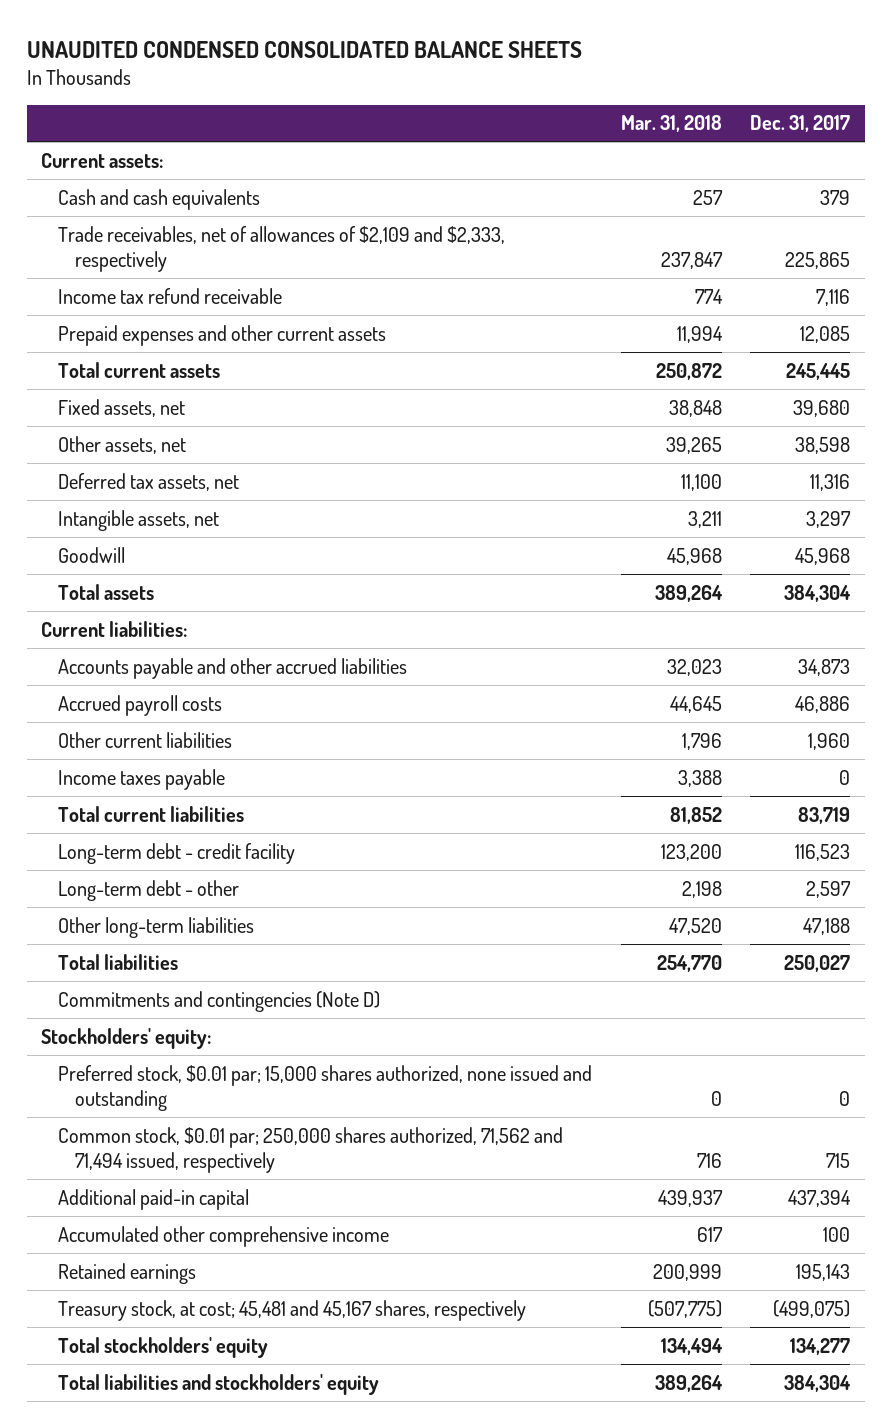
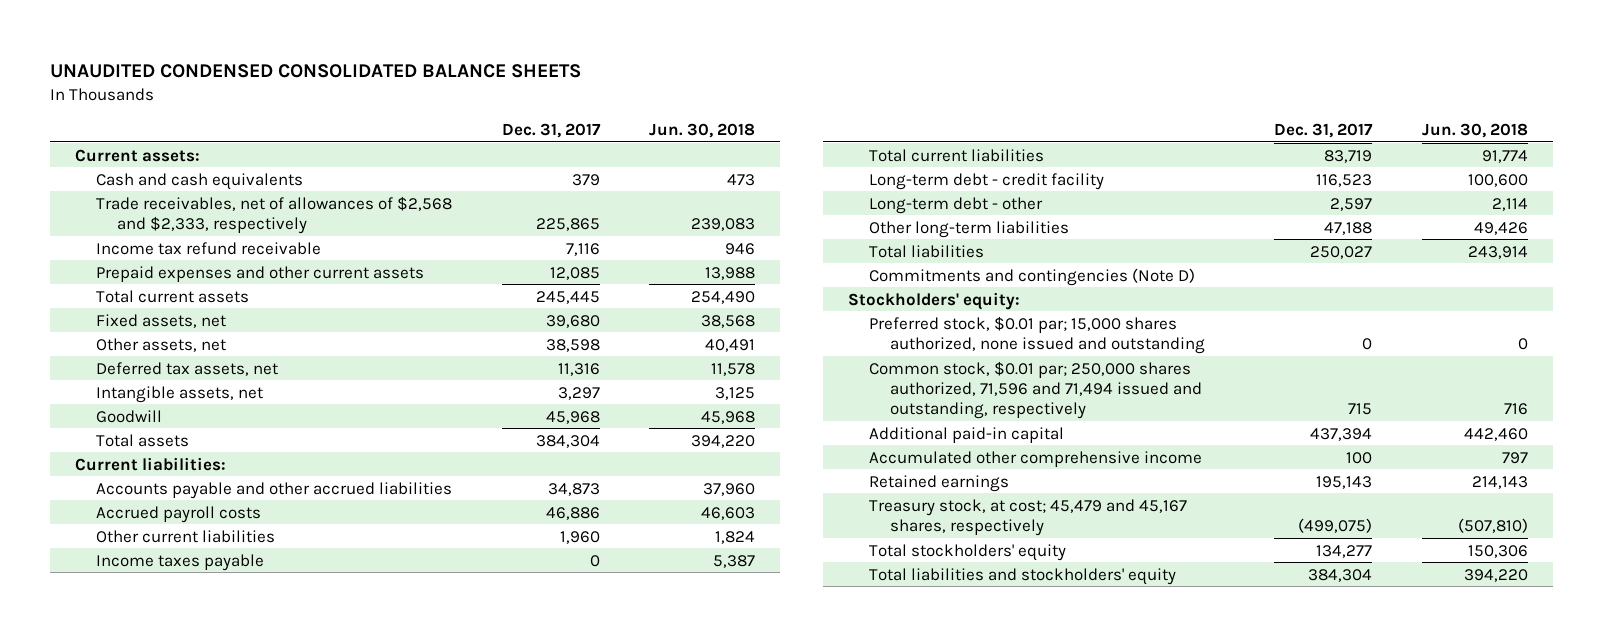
- | Mar. 31, 2018 | Dec. 31, 2017
+ | Dec. 31, 2017 | Jun. 30, 2018
- Trade receivables, net of allowances of $2,109 and $2,333, respectively | 237,847 | 225,865
+ Trade receivables, net of allowances of $2,568 and $2,333, respectively | 225,865 | 239,083
- Common stock, $0.01 par; 250,000 shares authorized, 71,562 and 71,494 issued, respectively | 716 | 715
+ Common stock, $0.01 par; 250,000 shares authorized, 71,596 and 71,494 issued and outstanding, respectively | 715 | 716
- Treasury stock, at cost; 45,481 and 45,167 shares, respectively | (507,775) | (499,075)
+ Treasury stock, at cost; 45,479 and 45,167 shares, respectively | (499,075) | (507,810)

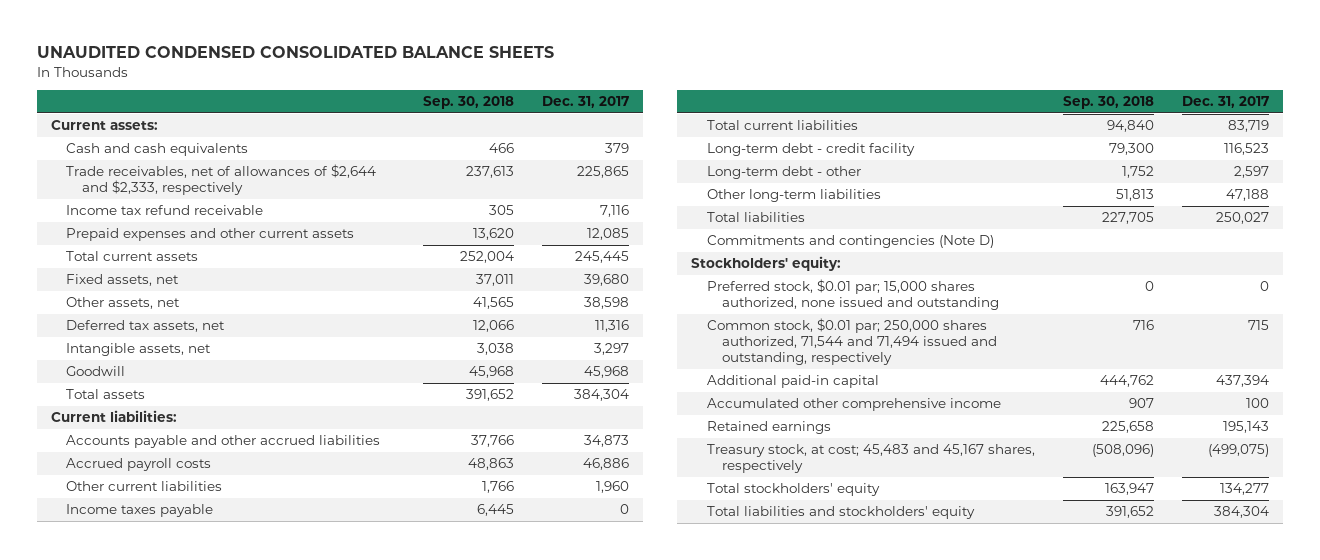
- | Dec. 31, 2017 | Jun. 30, 2018
+ | Sep. 30, 2018 | Dec. 31, 2017
- Trade receivables, net of allowances of $2,568 and $2,333, respectively | 225,865 | 239,083
+ Trade receivables, net of allowances of $2,644 and $2,333, respectively | 237,613 | 225,865
- Common stock, $0.01 par; 250,000 shares authorized, 71,596 and 71,494 issued and outstanding, respectively | 715 | 716
+ Common stock, $0.01 par; 250,000 shares authorized, 71,544 and 71,494 issued and outstanding, respectively | 716 | 715
- Treasury stock, at cost; 45,479 and 45,167 shares, respectively | (499,075) | (507,810)
+ Treasury stock, at cost; 45,483 and 45,167 shares, respectively | (508,096) | (499,075)

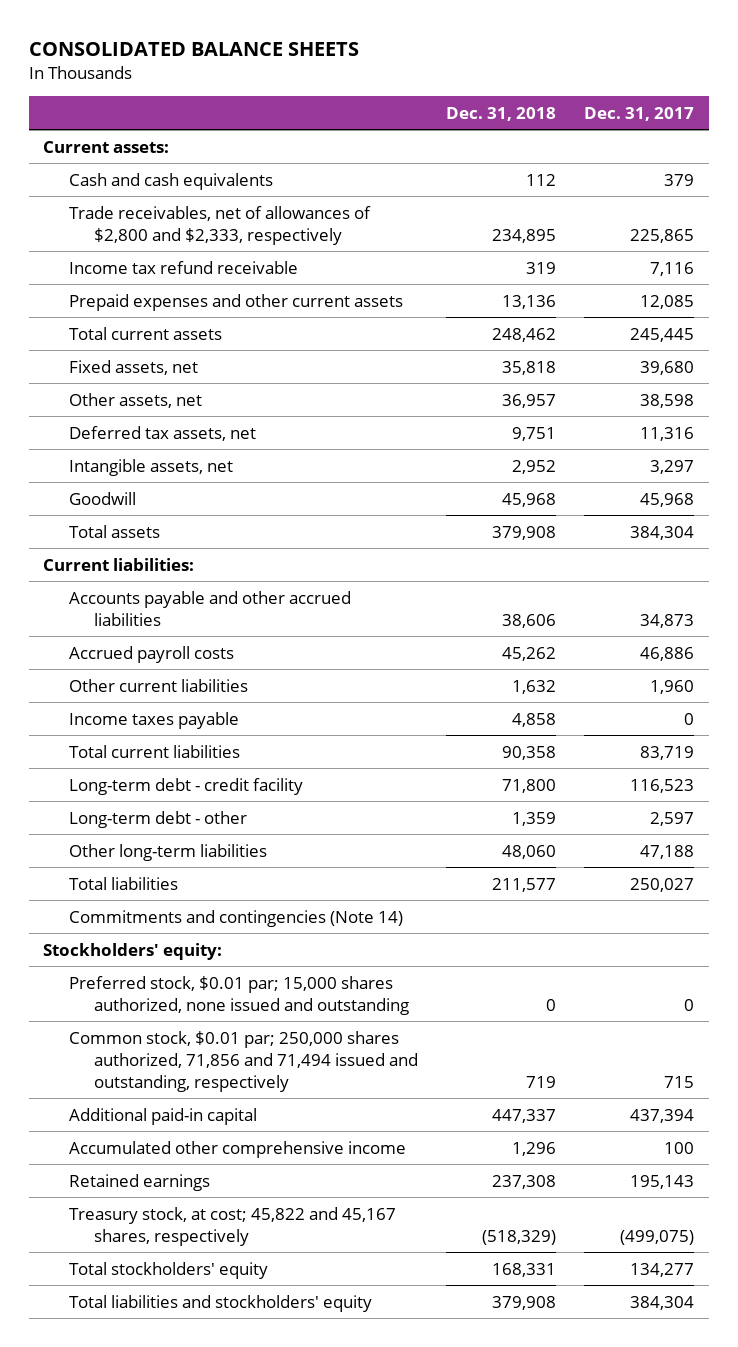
- UNAUDITED CONDENSED CONSOLIDATED BALANCE SHEETS
+ CONSOLIDATED BALANCE SHEETS
- | Sep. 30, 2018 | Dec. 31, 2017
+ | Dec. 31, 2018 | Dec. 31, 2017
- Trade receivables, net of allowances of $2,644 and $2,333, respectively | 237,613 | 225,865
+ Trade receivables, net of allowances of $2,800 and $2,333, respectively | 234,895 | 225,865
- Commitments and contingencies (Note D)
+ Commitments and contingencies (Note 14)
- Common stock, $0.01 par; 250,000 shares authorized, 71,544 and 71,494 issued and outstanding, respectively | 716 | 715
+ Common stock, $0.01 par; 250,000 shares authorized, 71,856 and 71,494 issued and outstanding, respectively | 719 | 715
- Treasury stock, at cost; 45,483 and 45,167 shares, respectively | (508,096) | (499,075)
+ Treasury stock, at cost; 45,822 and 45,167 shares, respectively | (518,329) | (499,075)

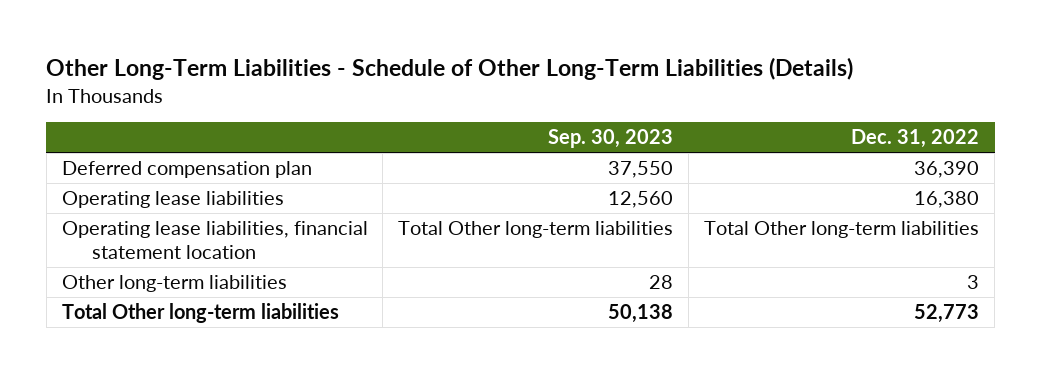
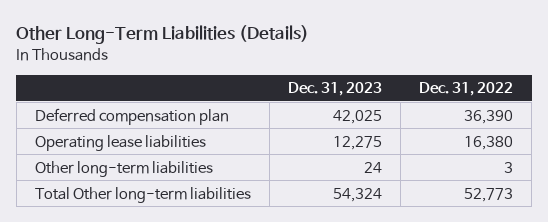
- Other Long-Term Liabilities - Schedule of Other Long-Term Liabilities (Details)
+ Other Long-Term Liabilities (Details)
- | Sep. 30, 2023 | Dec. 31, 2022
+ | Dec. 31, 2023 | Dec. 31, 2022
- Operating lease liabilities, financial statement location | Total Other long-term liabilities | Total Other long-term liabilities

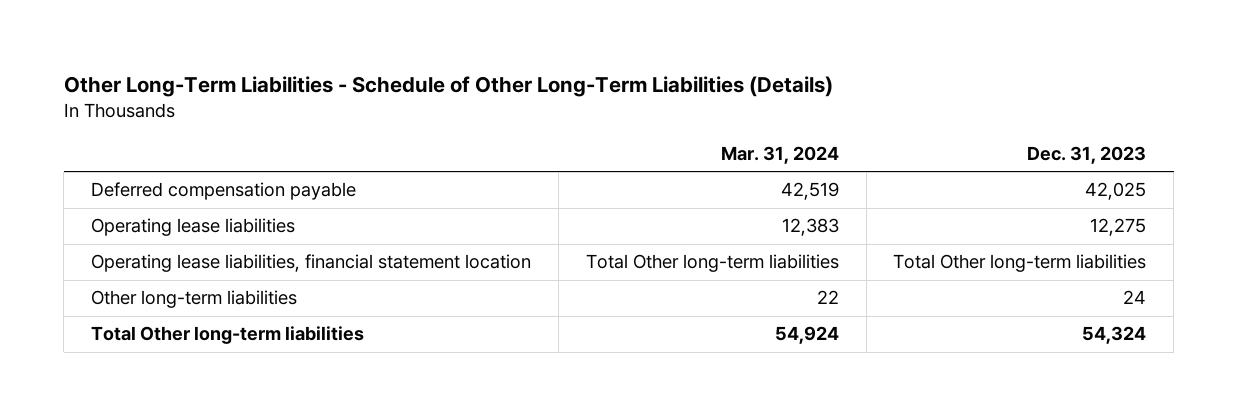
- Other Long-Term Liabilities (Details)
+ Other Long-Term Liabilities - Schedule of Other Long-Term Liabilities (Details)
- | Dec. 31, 2023 | Dec. 31, 2022
+ | Mar. 31, 2024 | Dec. 31, 2023
- Deferred compensation plan | 42,025 | 36,390
+ Deferred compensation payable | 42,519 | 42,025
+ Operating lease liabilities, financial statement location | Total Other long-term liabilities | Total Other long-term liabilities

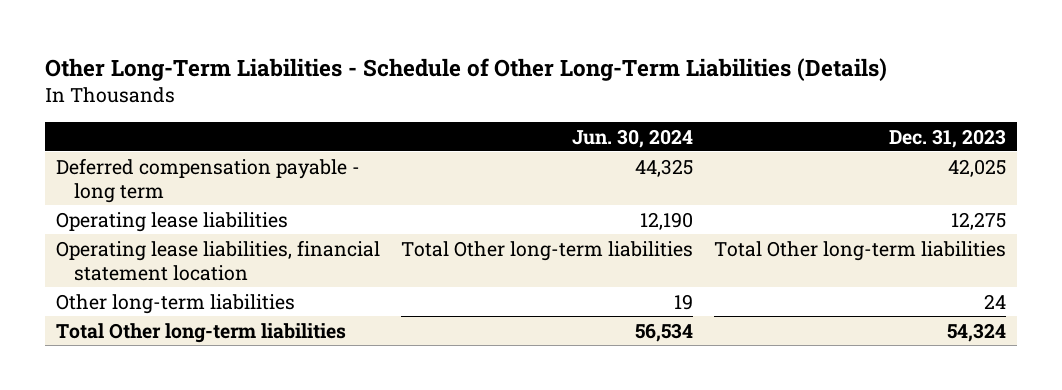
- | Mar. 31, 2024 | Dec. 31, 2023
+ | Jun. 30, 2024 | Dec. 31, 2023
- Deferred compensation payable | 42,519 | 42,025
+ Deferred compensation payable - long term | 44,325 | 42,025

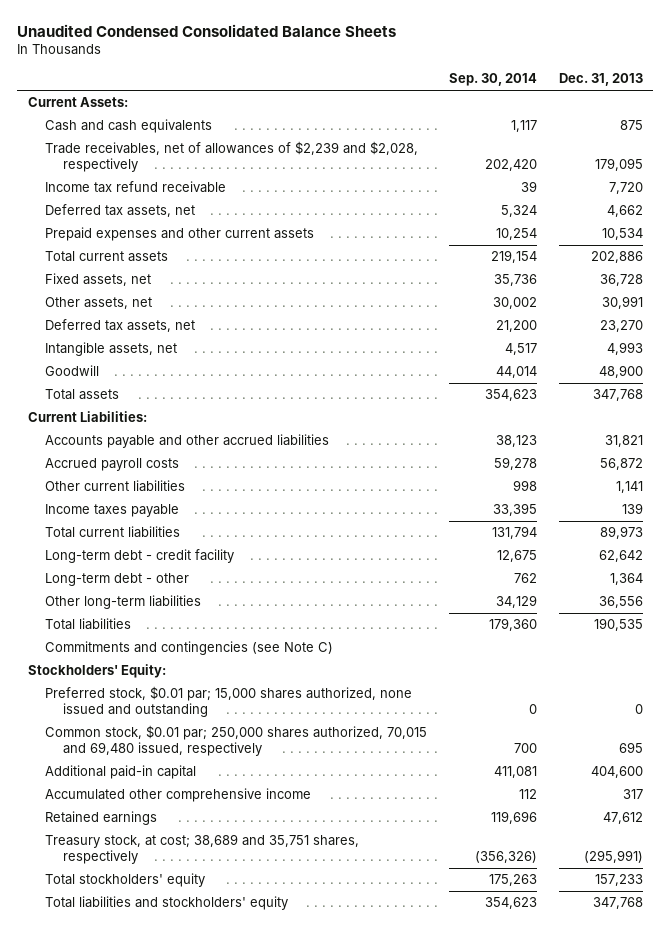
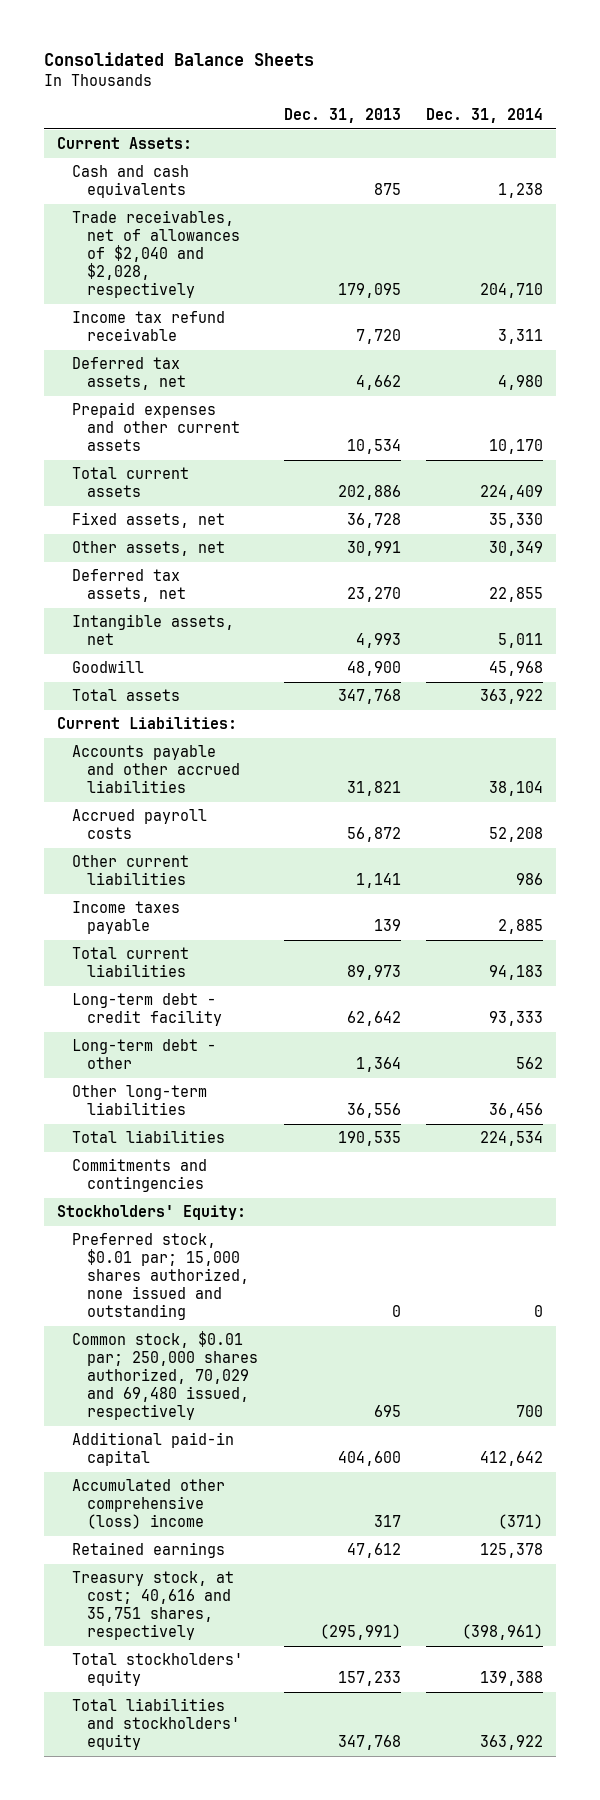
- Unaudited Condensed Consolidated Balance Sheets
+ Consolidated Balance Sheets
- | Sep. 30, 2014 | Dec. 31, 2013
+ | Dec. 31, 2013 | Dec. 31, 2014
- Trade receivables, net of allowances of $2,239 and $2,028, respectively | 202,420 | 179,095
+ Trade receivables, net of allowances of $2,040 and $2,028, respectively | 179,095 | 204,710
- Commitments and contingencies (see Note C)
+ Commitments and contingencies
- Common stock, $0.01 par; 250,000 shares authorized, 70,015 and 69,480 issued, respectively | 700 | 695
+ Common stock, $0.01 par; 250,000 shares authorized, 70,029 and 69,480 issued, respectively | 695 | 700
- Accumulated other comprehensive income | 112 | 317
+ Accumulated other comprehensive (loss) income | 317 | (371)
- Treasury stock, at cost; 38,689 and 35,751 shares, respectively | (356,326) | (295,991)
+ Treasury stock, at cost; 40,616 and 35,751 shares, respectively | (295,991) | (398,961)

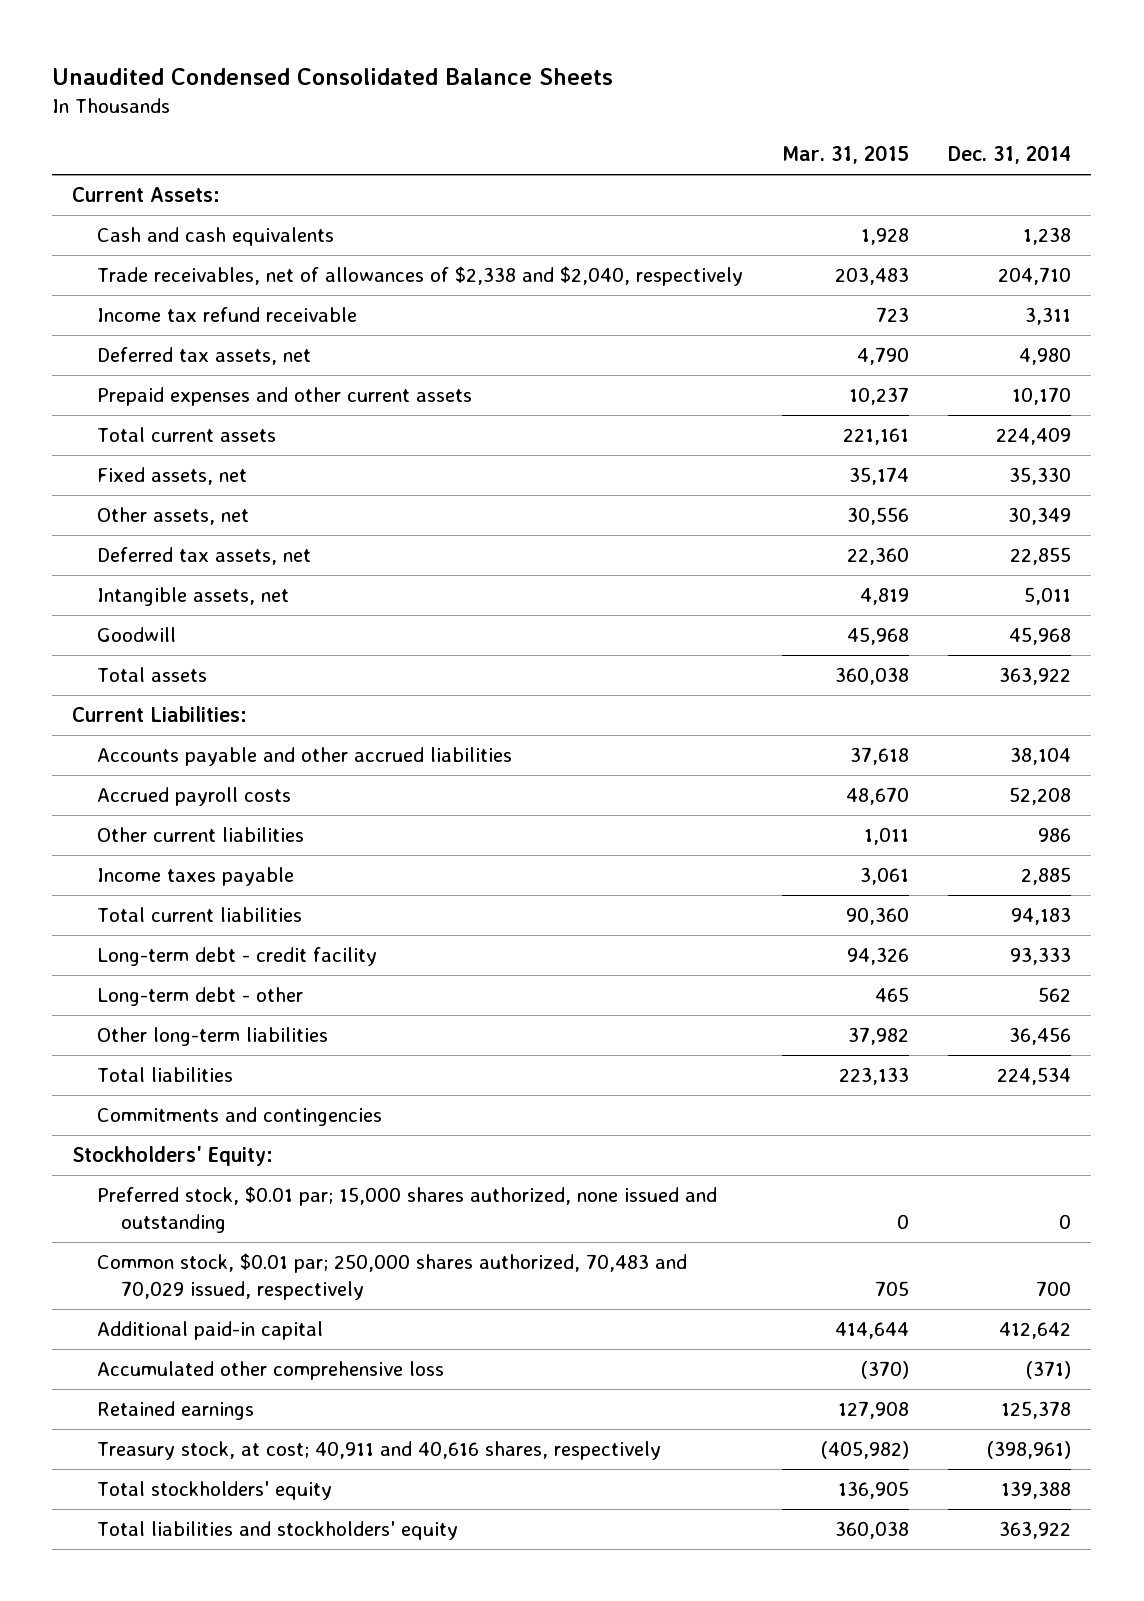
- Consolidated Balance Sheets
+ Unaudited Condensed Consolidated Balance Sheets
- | Dec. 31, 2013 | Dec. 31, 2014
+ | Mar. 31, 2015 | Dec. 31, 2014
- Trade receivables, net of allowances of $2,040 and $2,028, respectively | 179,095 | 204,710
+ Trade receivables, net of allowances of $2,338 and $2,040, respectively | 203,483 | 204,710
- Common stock, $0.01 par; 250,000 shares authorized, 70,029 and 69,480 issued, respectively | 695 | 700
+ Common stock, $0.01 par; 250,000 shares authorized, 70,483 and 70,029 issued, respectively | 705 | 700
- Accumulated other comprehensive (loss) income | 317 | (371)
+ Accumulated other comprehensive loss | (370) | (371)
- Treasury stock, at cost; 40,616 and 35,751 shares, respectively | (295,991) | (398,961)
+ Treasury stock, at cost; 40,911 and 40,616 shares, respectively | (405,982) | (398,961)

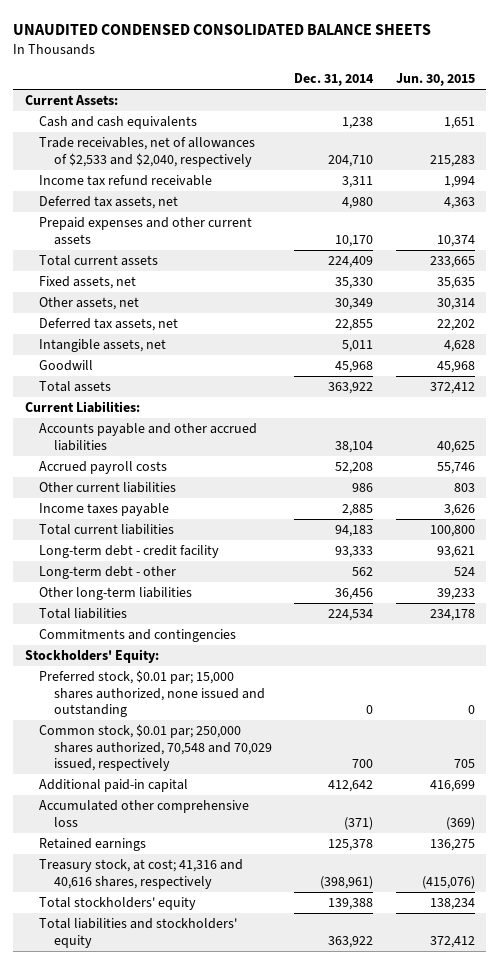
- Unaudited Condensed Consolidated Balance Sheets
+ UNAUDITED CONDENSED CONSOLIDATED BALANCE SHEETS
- | Mar. 31, 2015 | Dec. 31, 2014
+ | Dec. 31, 2014 | Jun. 30, 2015
- Trade receivables, net of allowances of $2,338 and $2,040, respectively | 203,483 | 204,710
+ Trade receivables, net of allowances of $2,533 and $2,040, respectively | 204,710 | 215,283
- Common stock, $0.01 par; 250,000 shares authorized, 70,483 and 70,029 issued, respectively | 705 | 700
+ Common stock, $0.01 par; 250,000 shares authorized, 70,548 and 70,029 issued, respectively | 700 | 705
- Treasury stock, at cost; 40,911 and 40,616 shares, respectively | (405,982) | (398,961)
+ Treasury stock, at cost; 41,316 and 40,616 shares, respectively | (398,961) | (415,076)

